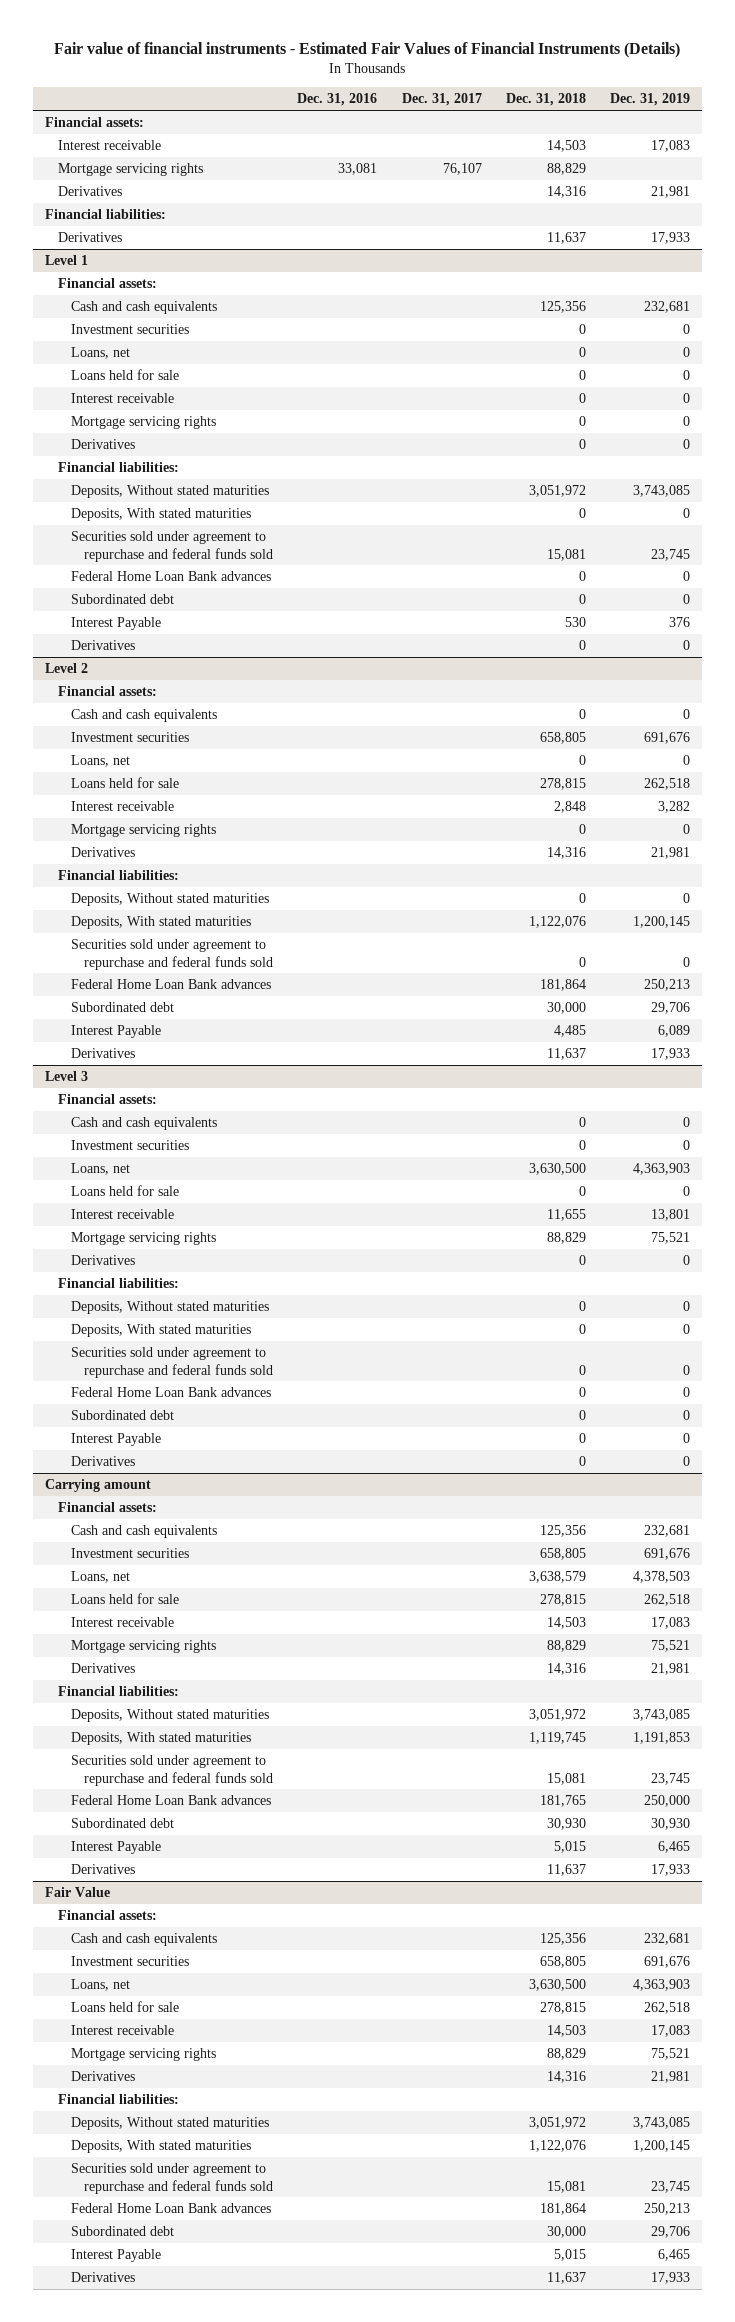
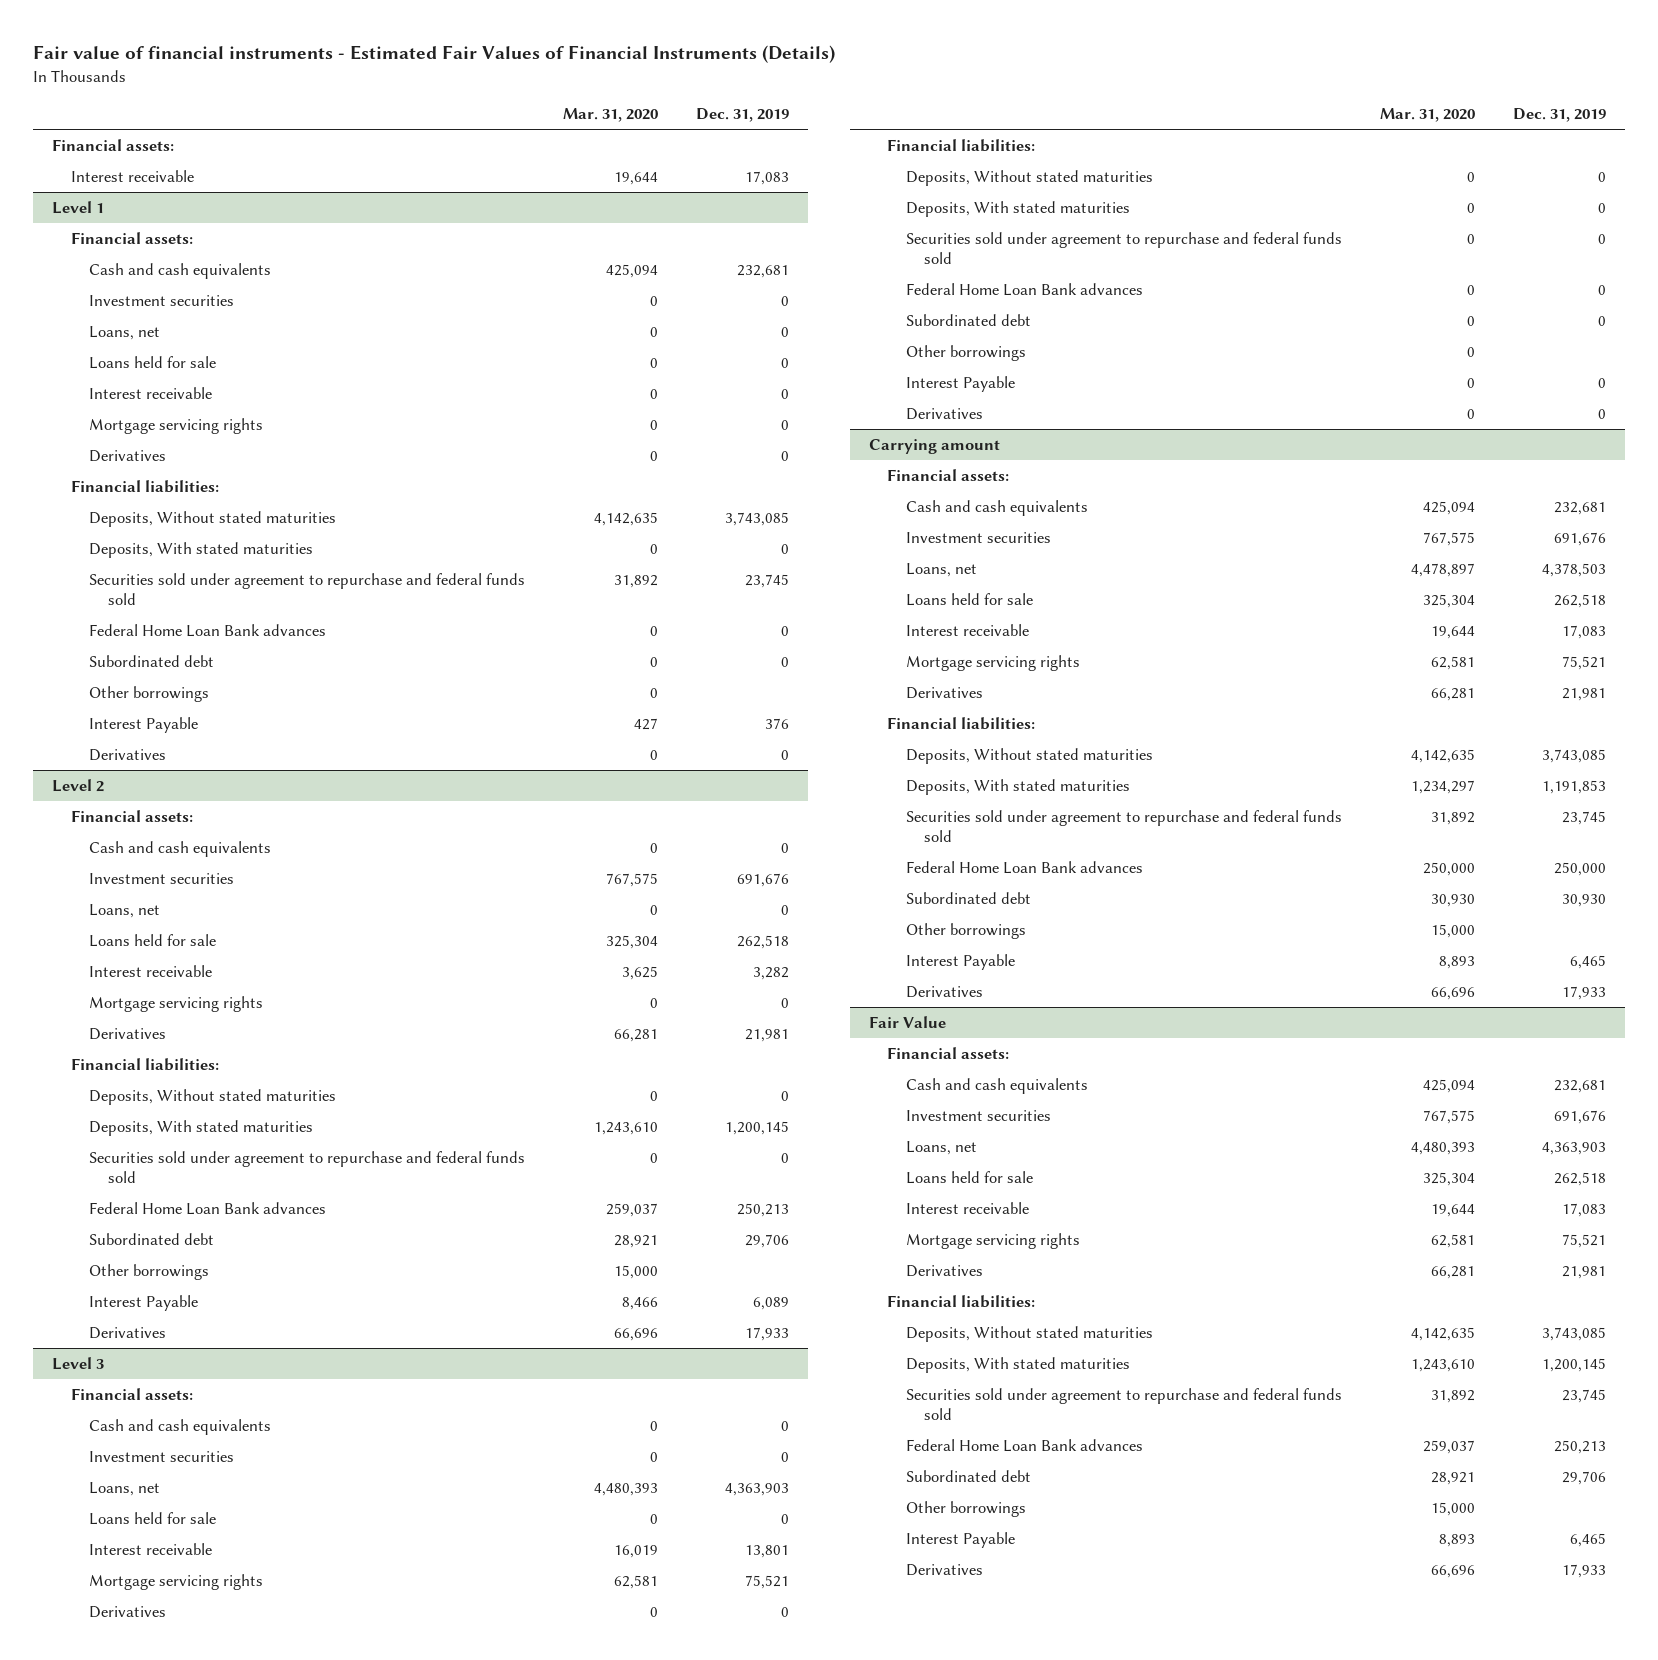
- | Dec. 31, 2016 | Dec. 31, 2017 | Dec. 31, 2018 | Dec. 31, 2019
+ | Mar. 31, 2020 | Dec. 31, 2019
- Mortgage servicing rights | 33,081 | 76,107 | 88,829 |
- Derivatives | | | 14,316 | 21,981
- Financial liabilities:
- Derivatives | | | 11,637 | 17,933
@ Level 1
+ Other borrowings | 0 |
@ Level 2
+ Other borrowings | 15,000 |
@ Level 3
+ Other borrowings | 0 |
@ Carrying amount
+ Other borrowings | 15,000 |
@ Fair Value
+ Other borrowings | 15,000 |

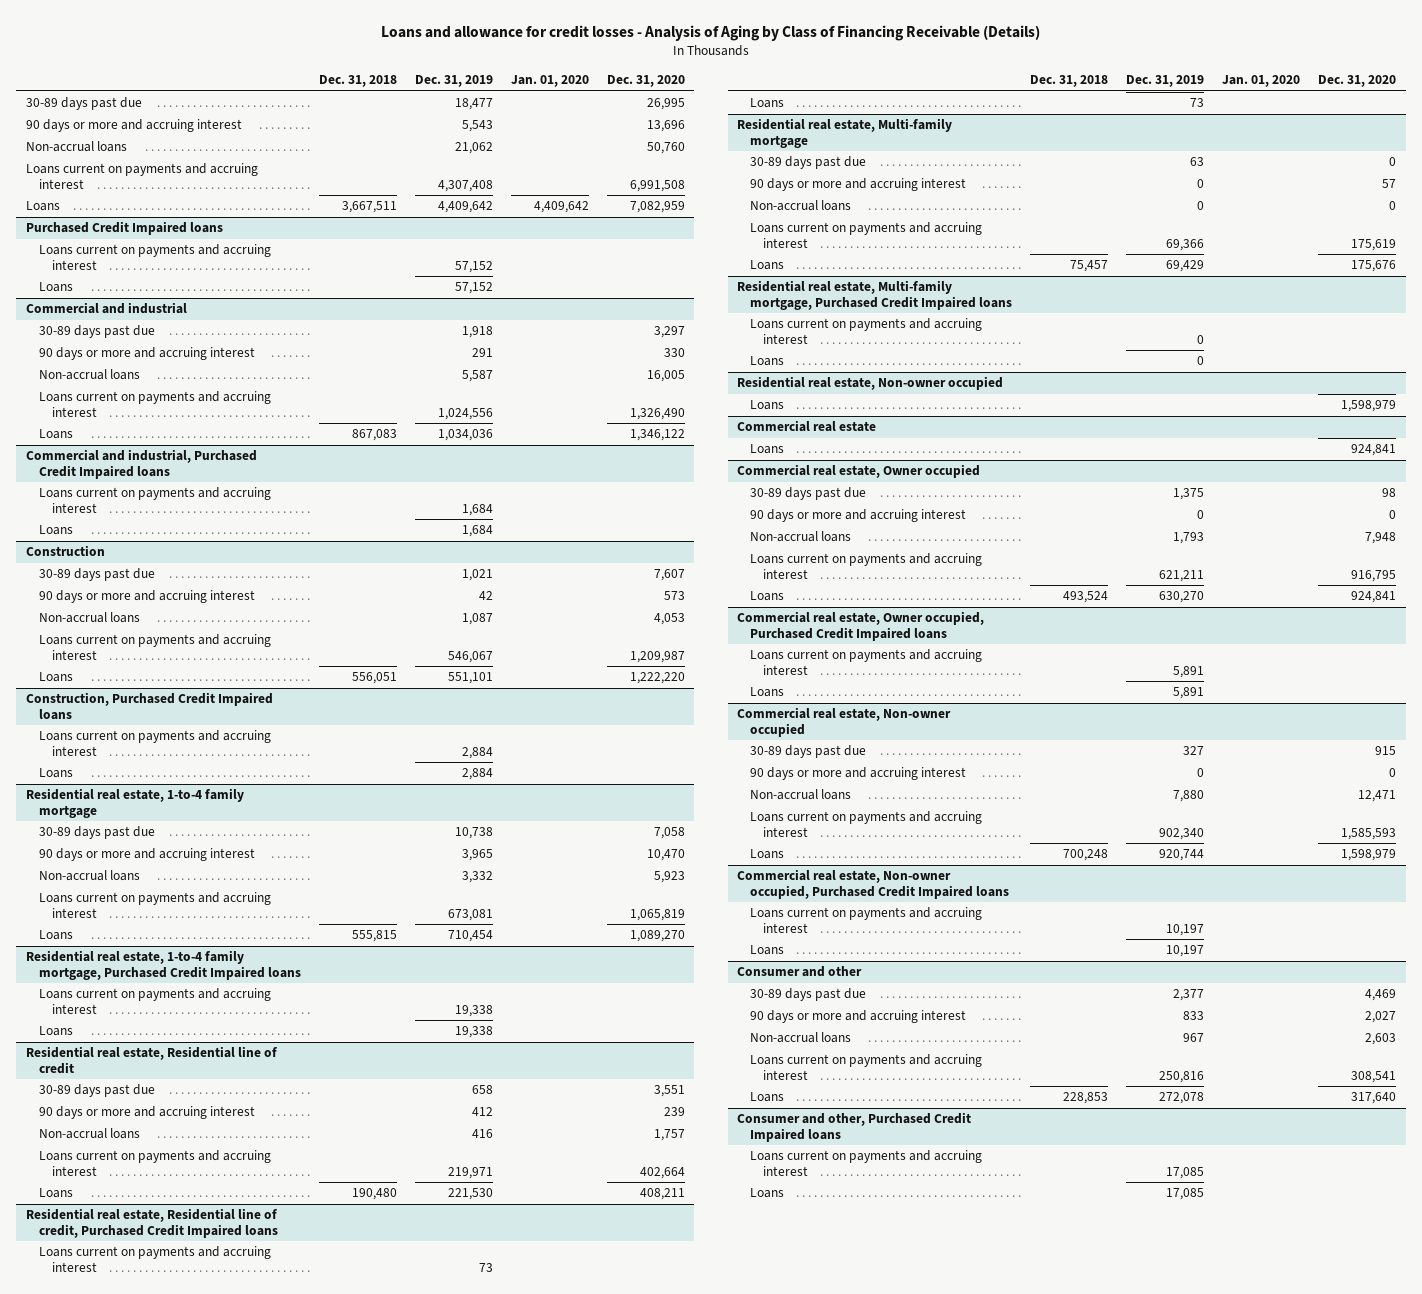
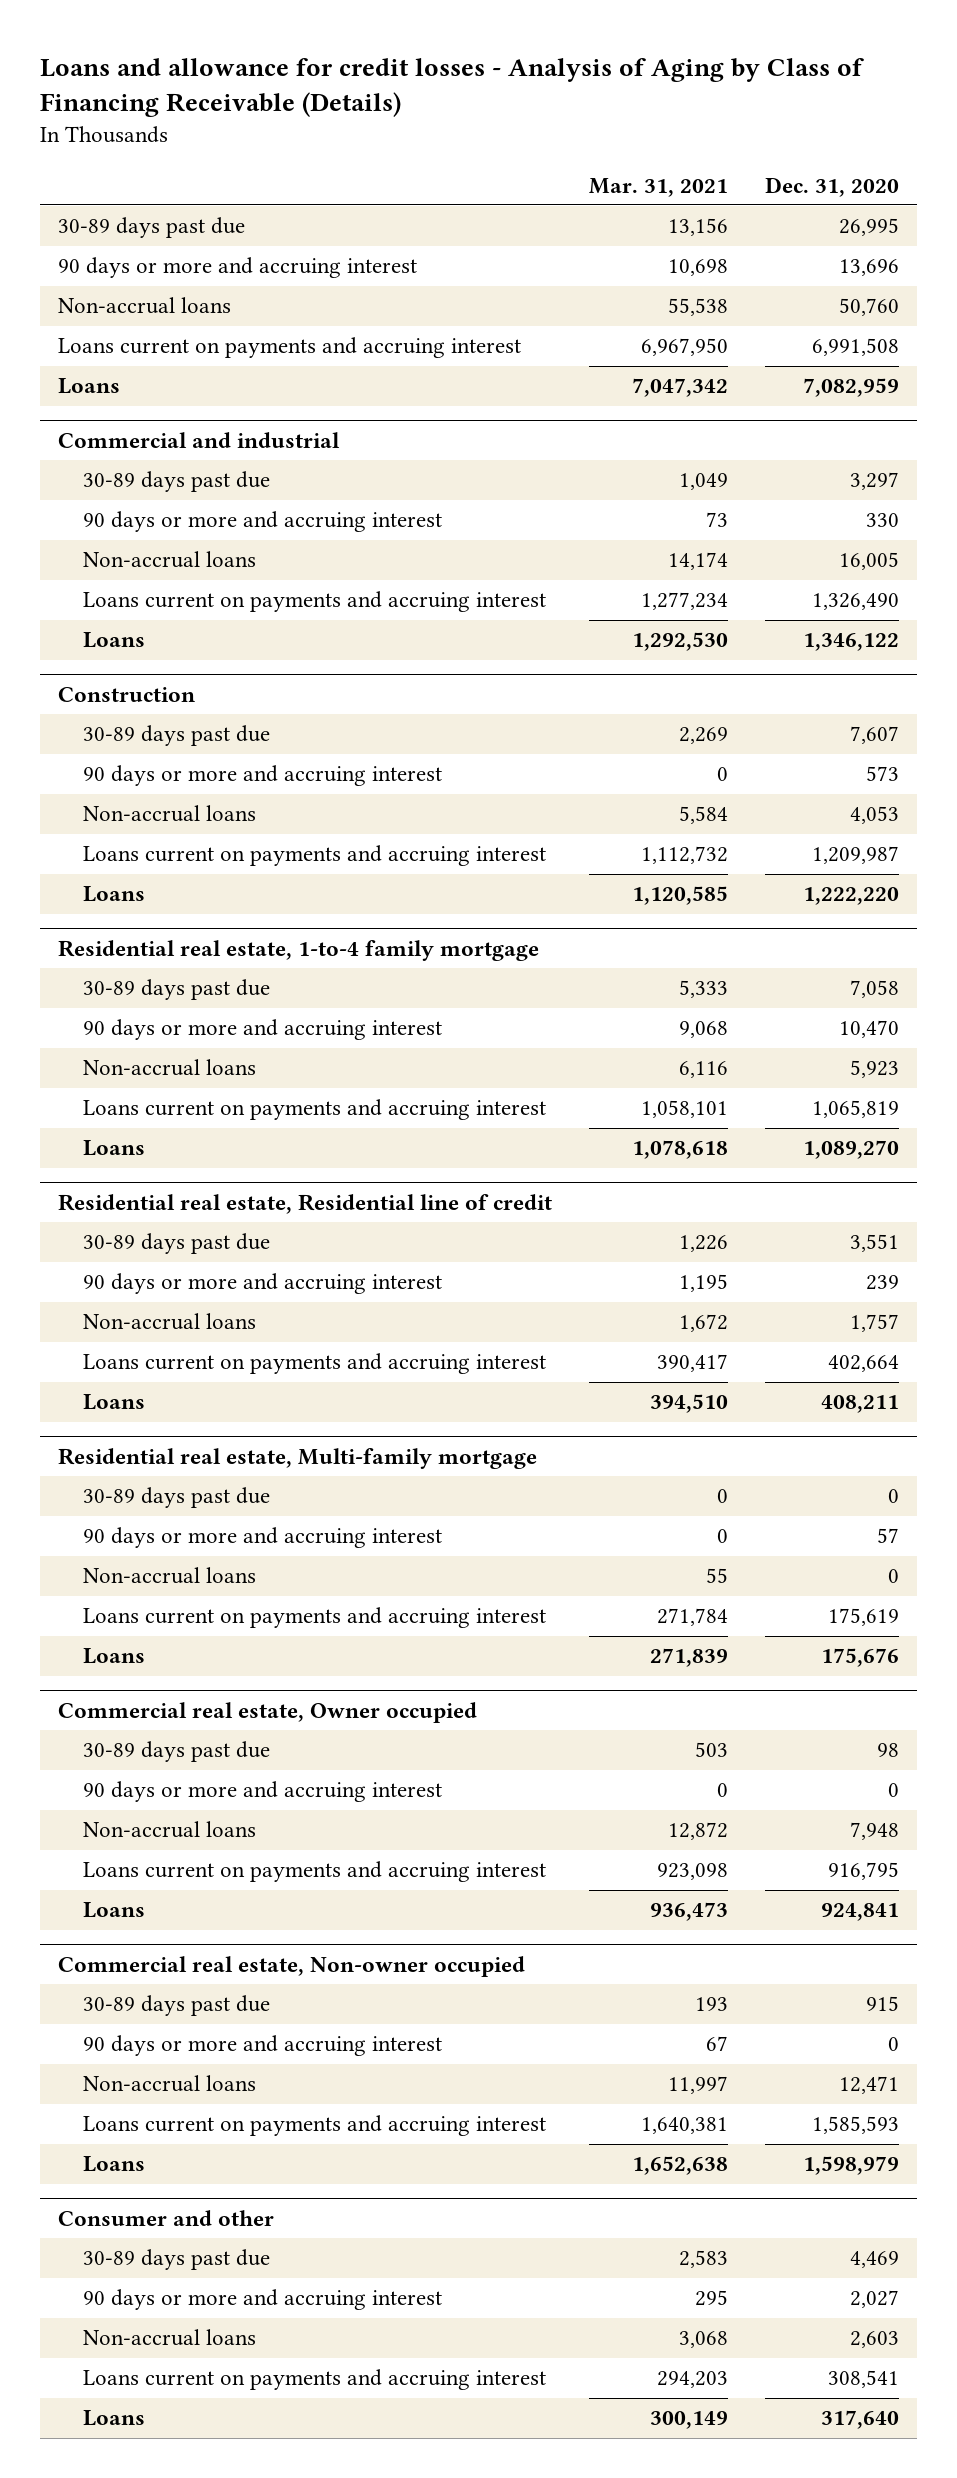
- | Dec. 31, 2018 | Dec. 31, 2019 | Jan. 01, 2020 | Dec. 31, 2020
+ | Mar. 31, 2021 | Dec. 31, 2020
- Purchased Credit Impaired loans
- Loans current on payments and accruing interest | | 57,152 | |
- Loans | | 57,152 | |
- Commercial and industrial, Purchased Credit Impaired loans
- Loans current on payments and accruing interest | | 1,684 | |
- Loans | | 1,684 | |
- Construction, Purchased Credit Impaired loans
- Loans current on payments and accruing interest | | 2,884 | |
- Loans | | 2,884 | |
- Residential real estate, 1-to-4 family mortgage, Purchased Credit Impaired loans
- Loans current on payments and accruing interest | | 19,338 | |
- Loans | | 19,338 | |
- Residential real estate, Residential line of credit, Purchased Credit Impaired loans
- Loans current on payments and accruing interest | | 73 | |
- Loans | | 73 | |
- Residential real estate, Multi-family mortgage, Purchased Credit Impaired loans
- Loans current on payments and accruing interest | | 0 | |
- Loans | | 0 | |
- Residential real estate, Non-owner occupied
- Loans | | | | 1,598,979
- Commercial real estate
- Loans | | | | 924,841
- Commercial real estate, Owner occupied, Purchased Credit Impaired loans
- Loans current on payments and accruing interest | | 5,891 | |
- Loans | | 5,891 | |
- Commercial real estate, Non-owner occupied, Purchased Credit Impaired loans
- Loans current on payments and accruing interest | | 10,197 | |
- Loans | | 10,197 | |
- Consumer and other, Purchased Credit Impaired loans
- Loans current on payments and accruing interest | | 17,085 | |
- Loans | | 17,085 | |

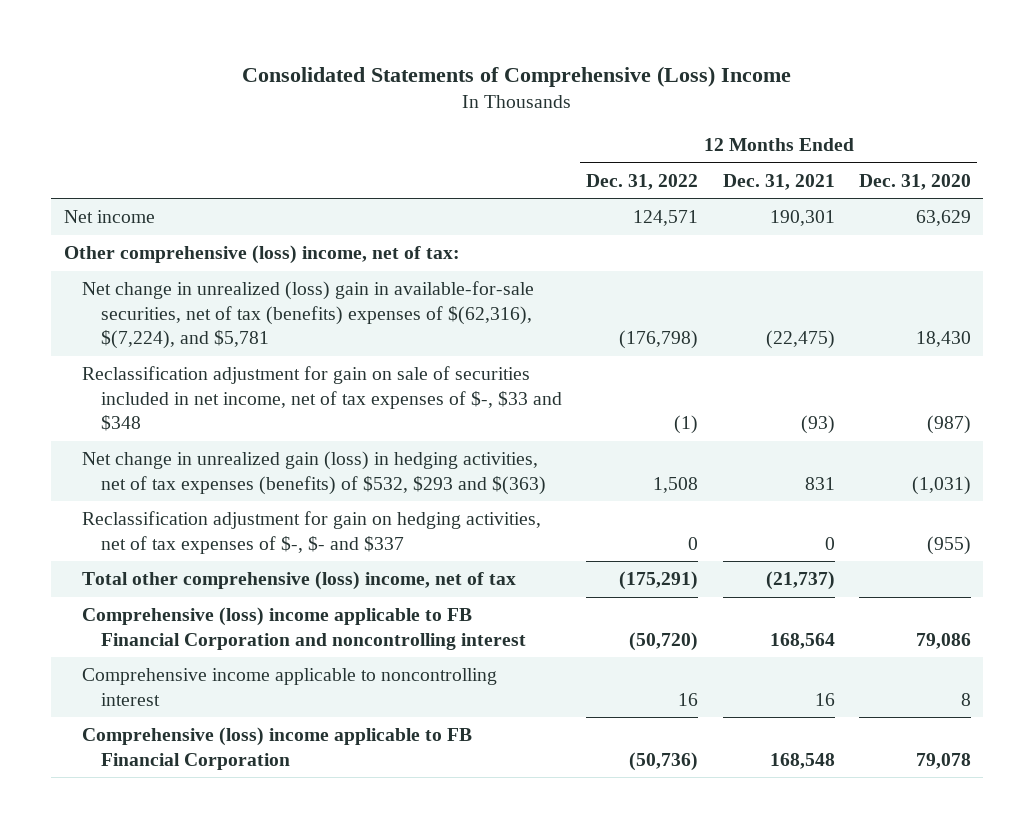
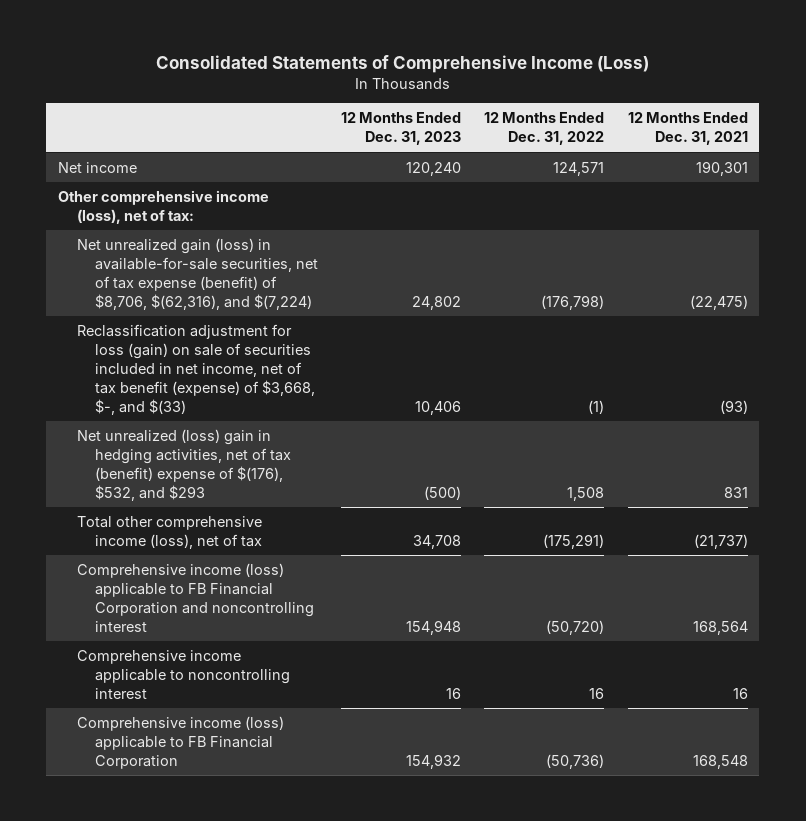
- Consolidated Statements of Comprehensive (Loss) Income
+ Consolidated Statements of Comprehensive Income (Loss)
- | 12 Months Ended Dec. 31, 2022 | 12 Months Ended Dec. 31, 2021 | 12 Months Ended Dec. 31, 2020
+ | 12 Months Ended Dec. 31, 2023 | 12 Months Ended Dec. 31, 2022 | 12 Months Ended Dec. 31, 2021
- Other comprehensive (loss) income, net of tax:
- Net change in unrealized (loss) gain in available-for-sale securities, net of tax (benefits) expenses of $(62,316), $(7,224), and $5,781 | (176,798) | (22,475) | 18,430
- Reclassification adjustment for gain on sale of securities included in net income, net of tax expenses of $-, $33 and $348 | (1) | (93) | (987)
- Net change in unrealized gain (loss) in hedging activities, net of tax expenses (benefits) of $532, $293 and $(363) | 1,508 | 831 | (1,031)
- Reclassification adjustment for gain on hedging activities, net of tax expenses of $-, $- and $337 | 0 | 0 | (955)
- Total other comprehensive (loss) income, net of tax | (175,291) | (21,737) |
- Comprehensive (loss) income applicable to FB Financial Corporation and noncontrolling interest | (50,720) | 168,564 | 79,086
+ Other comprehensive income (loss), net of tax:
+ Net unrealized gain (loss) in available-for-sale securities, net of tax expense (benefit) of $8,706, $(62,316), and $(7,224) | 24,802 | (176,798) | (22,475)
+ Reclassification adjustment for loss (gain) on sale of securities included in net income, net of tax benefit (expense) of $3,668, $-, and $(33) | 10,406 | (1) | (93)
+ Net unrealized (loss) gain in hedging activities, net of tax (benefit) expense of $(176), $532, and $293 | (500) | 1,508 | 831
+ Total other comprehensive income (loss), net of tax | 34,708 | (175,291) | (21,737)
+ Comprehensive income (loss) applicable to FB Financial Corporation and noncontrolling interest | 154,948 | (50,720) | 168,564
- Comprehensive (loss) income applicable to FB Financial Corporation | (50,736) | 168,548 | 79,078
+ Comprehensive income (loss) applicable to FB Financial Corporation | 154,932 | (50,736) | 168,548

